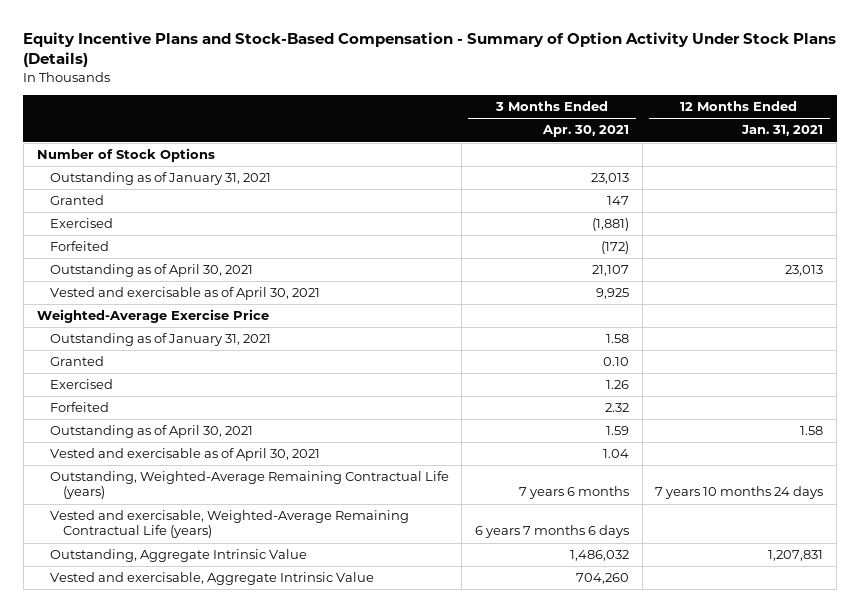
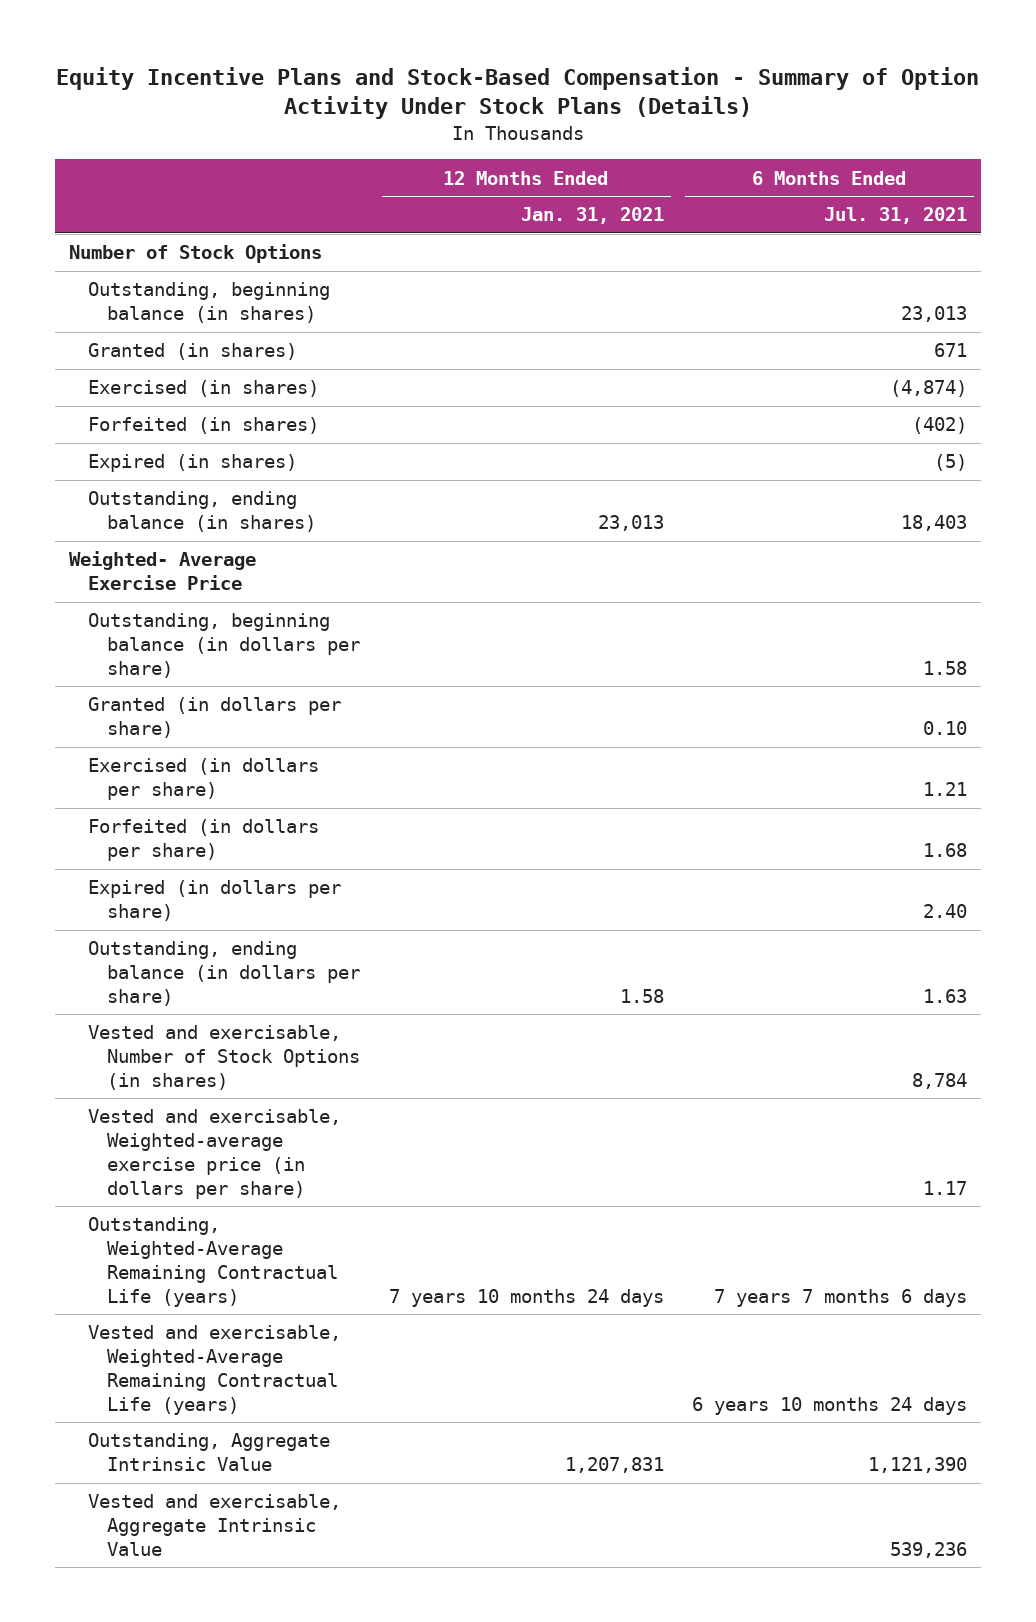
- | 3 Months Ended Apr. 30, 2021 | 12 Months Ended Jan. 31, 2021
+ | 12 Months Ended Jan. 31, 2021 | 6 Months Ended Jul. 31, 2021
- Outstanding as of January 31, 2021 | 23,013 |
- Granted | 147 |
- Exercised | (1,881) |
- Forfeited | (172) |
- Outstanding as of April 30, 2021 | 21,107 | 23,013
- Vested and exercisable as of April 30, 2021 | 9,925 |
- Weighted-Average Exercise Price
- Outstanding as of January 31, 2021 | 1.58 |
- Granted | 0.10 |
- Exercised | 1.26 |
- Forfeited | 2.32 |
- Outstanding as of April 30, 2021 | 1.59 | 1.58
- Vested and exercisable as of April 30, 2021 | 1.04 |
+ Outstanding, beginning balance (in shares) | | 23,013
+ Granted (in shares) | | 671
+ Exercised (in shares) | | (4,874)
+ Forfeited (in shares) | | (402)
+ Expired (in shares) | | (5)
+ Outstanding, ending balance (in shares) | 23,013 | 18,403
+ Weighted- Average Exercise Price
+ Outstanding, beginning balance (in dollars per share) | | 1.58
+ Granted (in dollars per share) | | 0.10
+ Exercised (in dollars per share) | | 1.21
+ Forfeited (in dollars per share) | | 1.68
+ Expired (in dollars per share) | | 2.40
+ Outstanding, ending balance (in dollars per share) | 1.58 | 1.63
+ Vested and exercisable, Number of Stock Options (in shares) | | 8,784
+ Vested and exercisable, Weighted-average exercise price (in dollars per share) | | 1.17

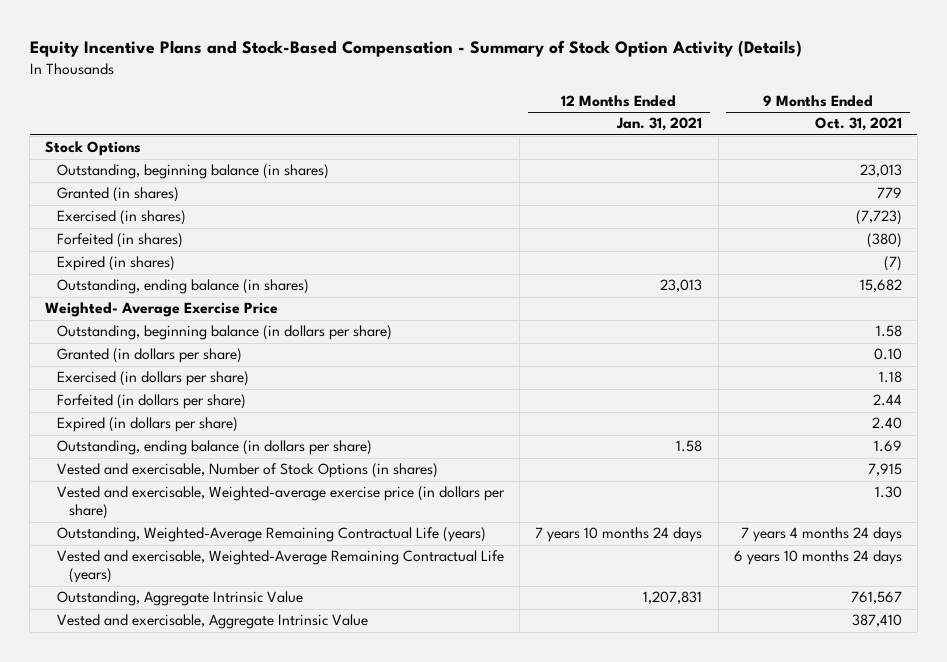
- Equity Incentive Plans and Stock-Based Compensation - Summary of Option Activity Under Stock Plans (Details)
+ Equity Incentive Plans and Stock-Based Compensation - Summary of Stock Option Activity (Details)
- | 12 Months Ended Jan. 31, 2021 | 6 Months Ended Jul. 31, 2021
+ | 12 Months Ended Jan. 31, 2021 | 9 Months Ended Oct. 31, 2021
- Number of Stock Options
+ Stock Options

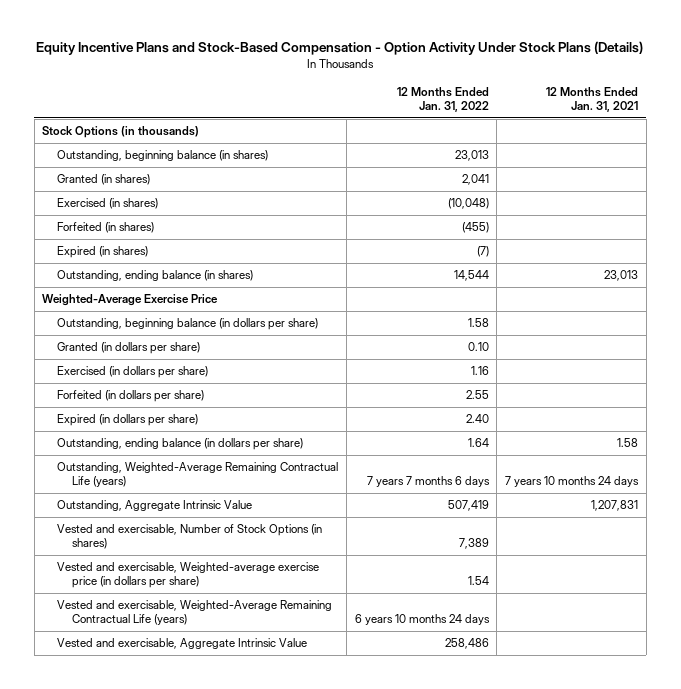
- Equity Incentive Plans and Stock-Based Compensation - Summary of Stock Option Activity (Details)
+ Equity Incentive Plans and Stock-Based Compensation - Option Activity Under Stock Plans (Details)
- | 12 Months Ended Jan. 31, 2021 | 9 Months Ended Oct. 31, 2021
+ | 12 Months Ended Jan. 31, 2022 | 12 Months Ended Jan. 31, 2021
- Stock Options
+ Stock Options (in thousands)
- Weighted- Average Exercise Price
+ Weighted-Average Exercise Price
moved up: Outstanding, Weighted-Average Remaining Contractual Life (years) | 7 years 7 months 6 days | 7 years 10 months 24 days
moved up: Outstanding, Aggregate Intrinsic Value | 507,419 | 1,207,831

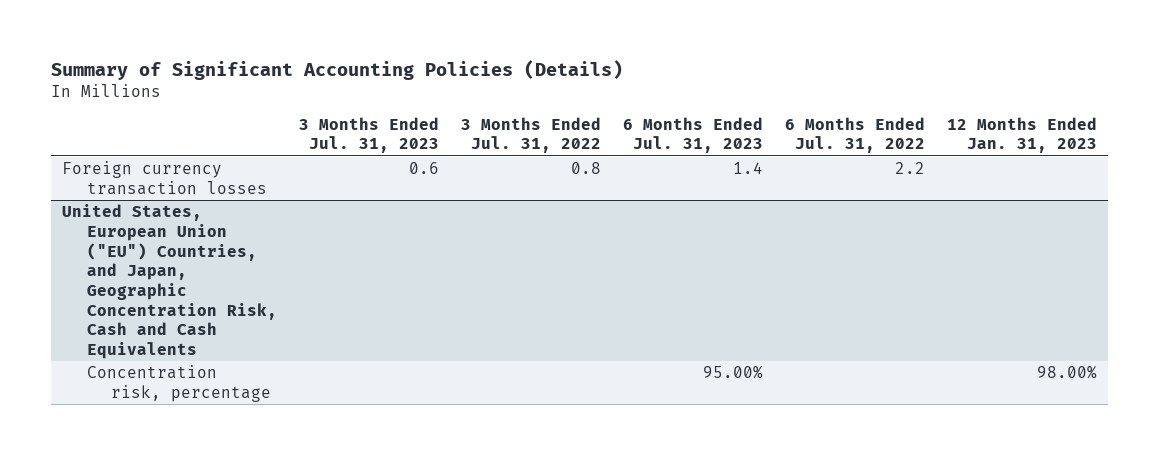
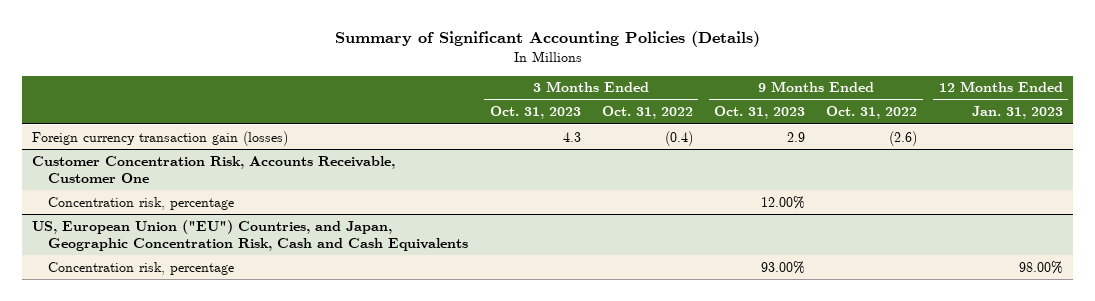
- | 3 Months Ended Jul. 31, 2023 | 3 Months Ended Jul. 31, 2022 | 6 Months Ended Jul. 31, 2023 | 6 Months Ended Jul. 31, 2022 | 12 Months Ended Jan. 31, 2023
+ | 3 Months Ended Oct. 31, 2023 | 3 Months Ended Oct. 31, 2022 | 9 Months Ended Oct. 31, 2023 | 9 Months Ended Oct. 31, 2022 | 12 Months Ended Jan. 31, 2023
- Foreign currency transaction losses | 0.6 | 0.8 | 1.4 | 2.2 |
- United States, European Union ("EU") Countries, and Japan, Geographic Concentration Risk, Cash and Cash Equivalents
+ Foreign currency transaction gain (losses) | 4.3 | (0.4) | 2.9 | (2.6) |
+ Customer Concentration Risk, Accounts Receivable, Customer One
+ Concentration risk, percentage | | | 12.00% | |
+ US, European Union ("EU") Countries, and Japan, Geographic Concentration Risk, Cash and Cash Equivalents

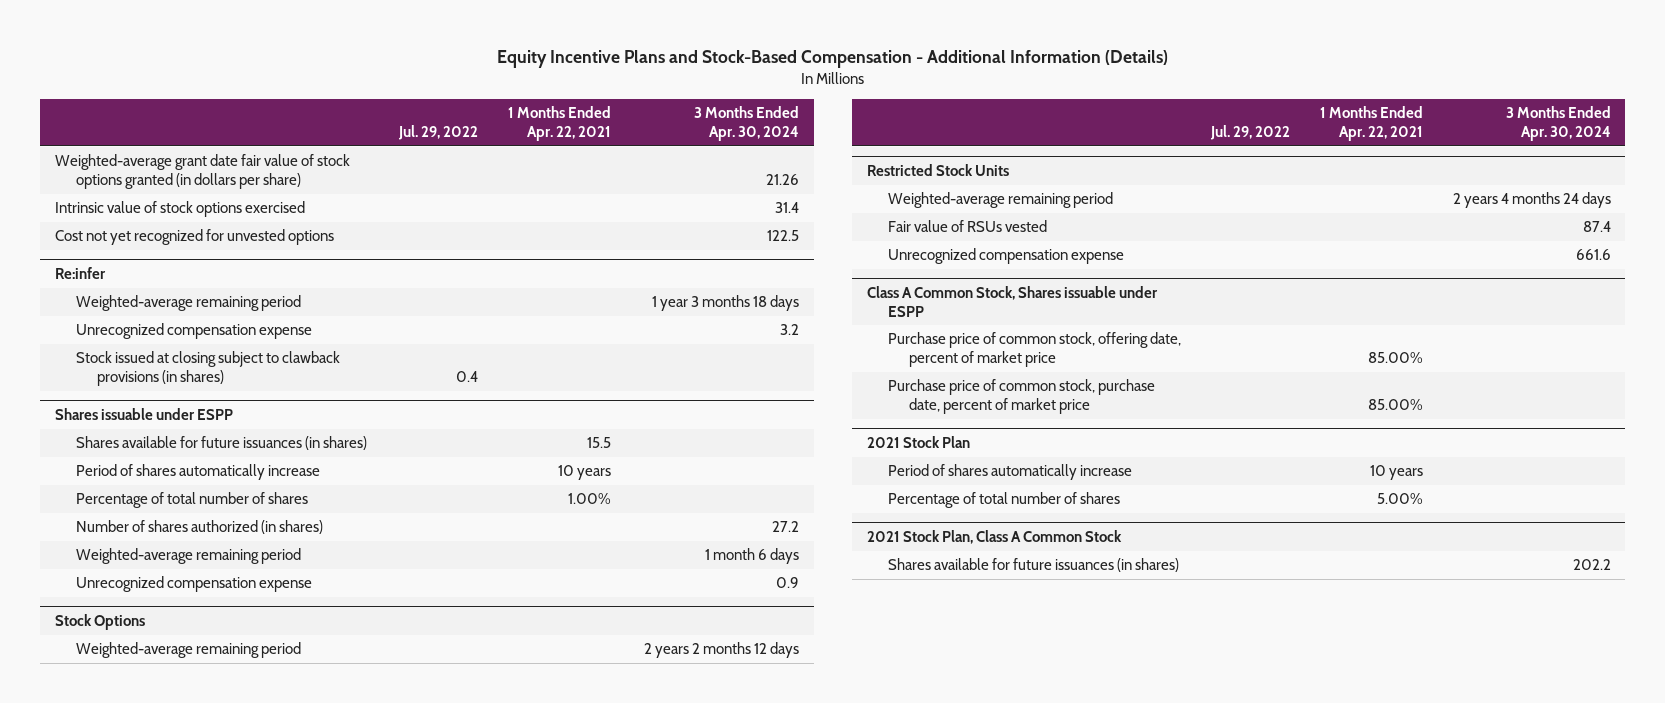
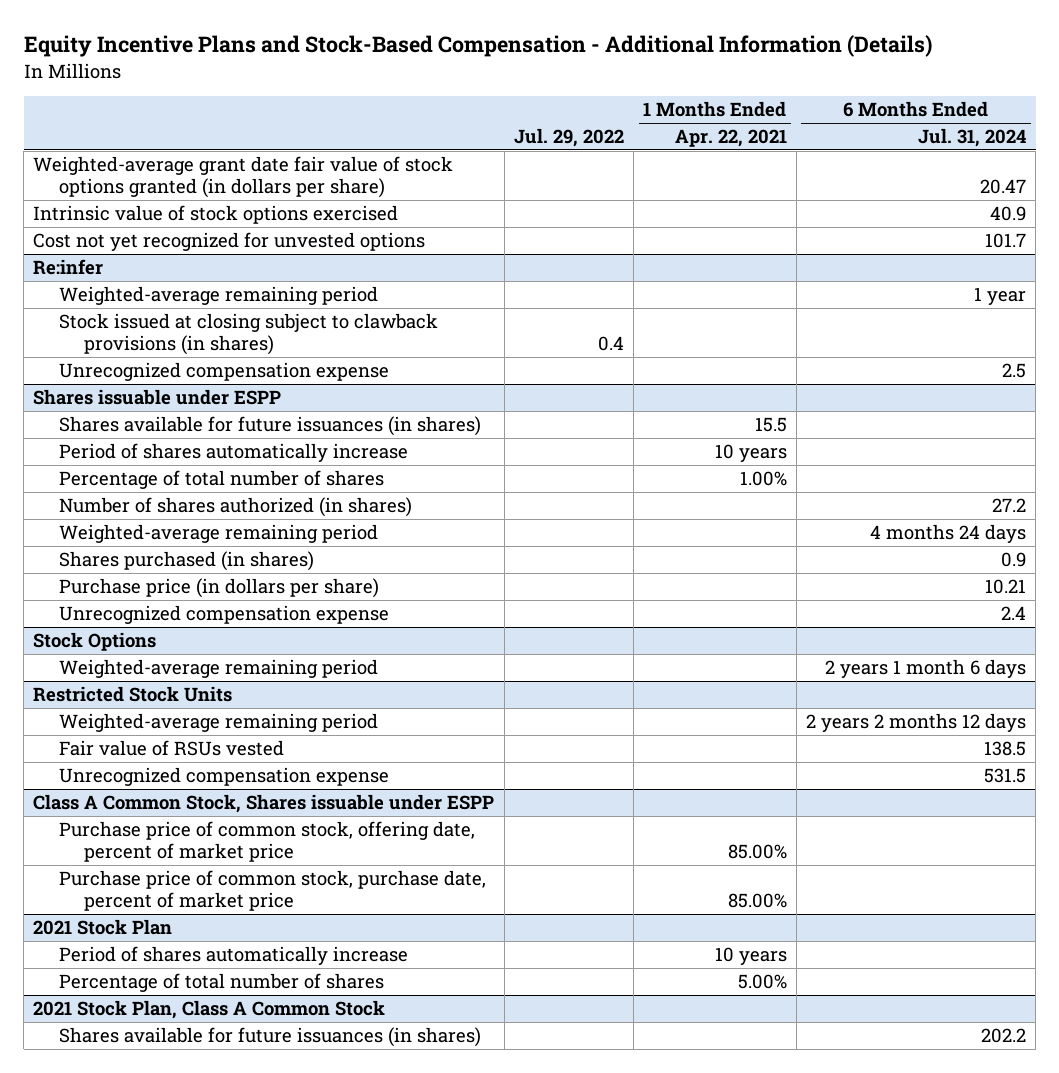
- | Jul. 29, 2022 | 1 Months Ended Apr. 22, 2021 | 3 Months Ended Apr. 30, 2024
+ | Jul. 29, 2022 | 1 Months Ended Apr. 22, 2021 | 6 Months Ended Jul. 31, 2024
@ Re:infer
moved down: Unrecognized compensation expense | | | 2.5
@ Shares issuable under ESPP
+ Shares purchased (in shares) | | | 0.9
+ Purchase price (in dollars per share) | | | 10.21

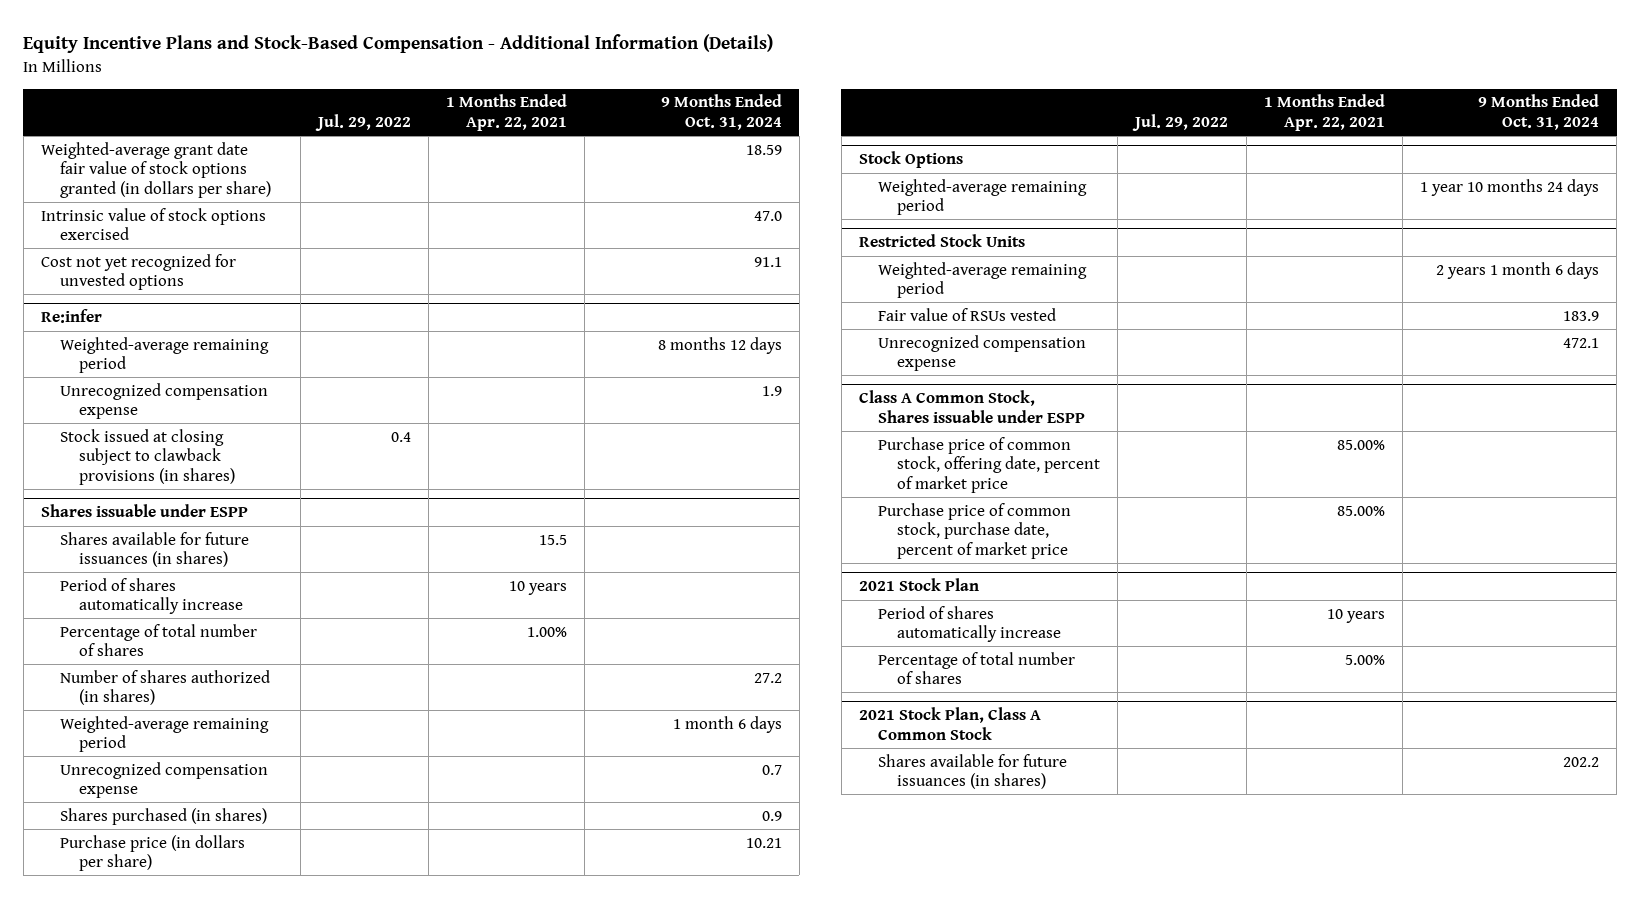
- | Jul. 29, 2022 | 1 Months Ended Apr. 22, 2021 | 6 Months Ended Jul. 31, 2024
+ | Jul. 29, 2022 | 1 Months Ended Apr. 22, 2021 | 9 Months Ended Oct. 31, 2024
@ Re:infer
moved down: Stock issued at closing subject to clawback provisions (in shares) | 0.4 | |
@ Shares issuable under ESPP
moved up: Unrecognized compensation expense | | | 0.7

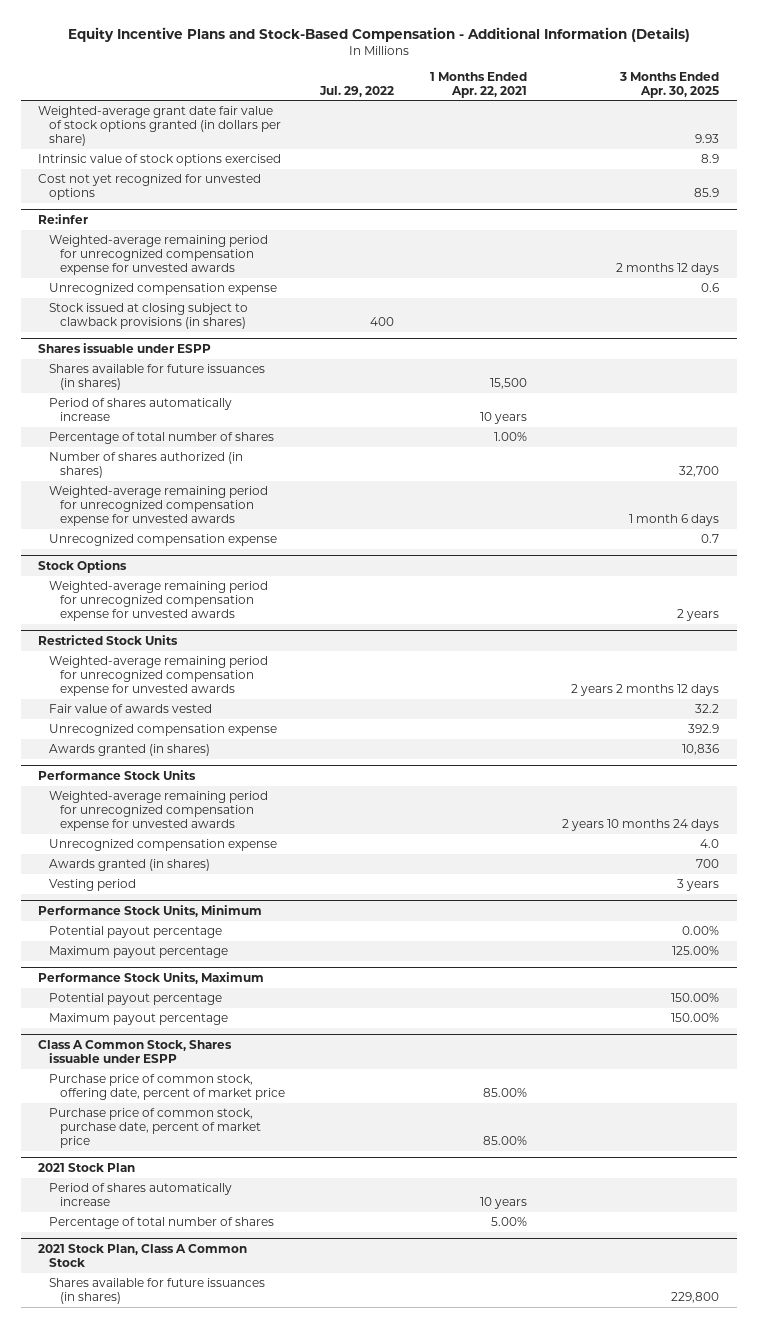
- | Jul. 29, 2022 | 1 Months Ended Apr. 22, 2021 | 9 Months Ended Oct. 31, 2024
+ | Jul. 29, 2022 | 1 Months Ended Apr. 22, 2021 | 3 Months Ended Apr. 30, 2025
@ Re:infer
- Weighted-average remaining period | | | 8 months 12 days
+ Weighted-average remaining period for unrecognized compensation expense for unvested awards | | | 2 months 12 days
- Stock issued at closing subject to clawback provisions (in shares) | 0.4 | |
+ Stock issued at closing subject to clawback provisions (in shares) | 400 | |
@ Shares issuable under ESPP
- Shares available for future issuances (in shares) | | 15.5 |
+ Shares available for future issuances (in shares) | | 15,500 |
- Weighted-average remaining period | | | 1 month 6 days
+ Weighted-average remaining period for unrecognized compensation expense for unvested awards | | | 1 month 6 days
- Shares purchased (in shares) | | | 0.9
- Purchase price (in dollars per share) | | | 10.21
@ Stock Options
- Weighted-average remaining period | | | 1 year 10 months 24 days
+ Weighted-average remaining period for unrecognized compensation expense for unvested awards | | | 2 years
@ Restricted Stock Units
- Weighted-average remaining period | | | 2 years 1 month 6 days
- Fair value of RSUs vested | | | 183.9
+ Weighted-average remaining period for unrecognized compensation expense for unvested awards | | | 2 years 2 months 12 days
+ Fair value of awards vested | | | 32.2
+ Awards granted (in shares) | | | 10,836
+ Performance Stock Units
+ Weighted-average remaining period for unrecognized compensation expense for unvested awards | | | 2 years 10 months 24 days
+ Unrecognized compensation expense | | | 4.0
+ Awards granted (in shares) | | | 700
+ Vesting period | | | 3 years
+ Performance Stock Units, Minimum
+ Potential payout percentage | | | 0.00%
+ Maximum payout percentage | | | 125.00%
+ Performance Stock Units, Maximum
+ Potential payout percentage | | | 150.00%
+ Maximum payout percentage | | | 150.00%

